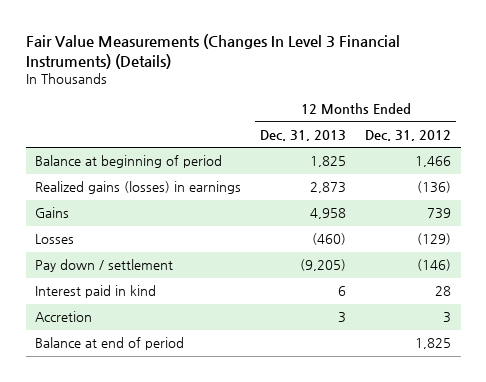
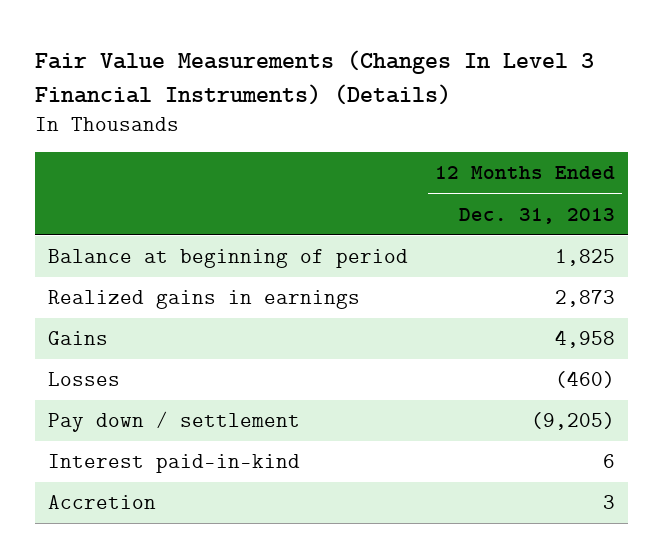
- | 12 Months Ended Dec. 31, 2013 | 12 Months Ended Dec. 31, 2012
+ | 12 Months Ended Dec. 31, 2013
- Realized gains (losses) in earnings | 2,873 | (136)
+ Realized gains in earnings | 2,873
- Interest paid in kind | 6 | 28
+ Interest paid-in-kind | 6
- Balance at end of period | | 1,825

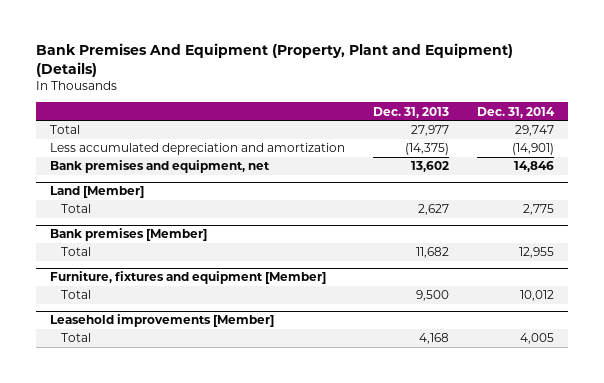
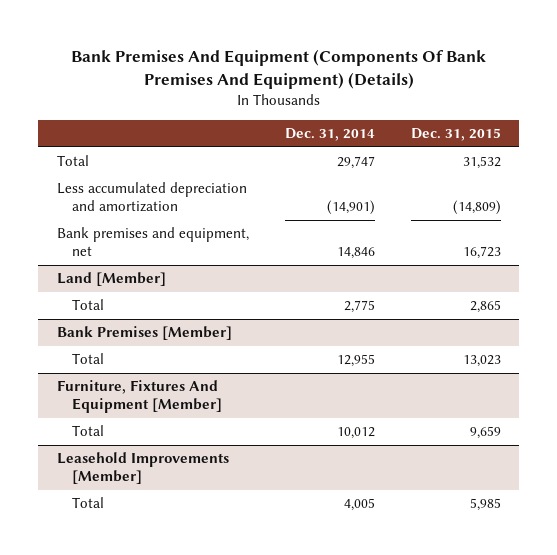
- Bank Premises And Equipment (Property, Plant and Equipment) (Details)
+ Bank Premises And Equipment (Components Of Bank Premises And Equipment) (Details)
- | Dec. 31, 2013 | Dec. 31, 2014
+ | Dec. 31, 2014 | Dec. 31, 2015
- Bank premises [Member]
+ Bank Premises [Member]
- Furniture, fixtures and equipment [Member]
+ Furniture, Fixtures And Equipment [Member]
- Leasehold improvements [Member]
+ Leasehold Improvements [Member]

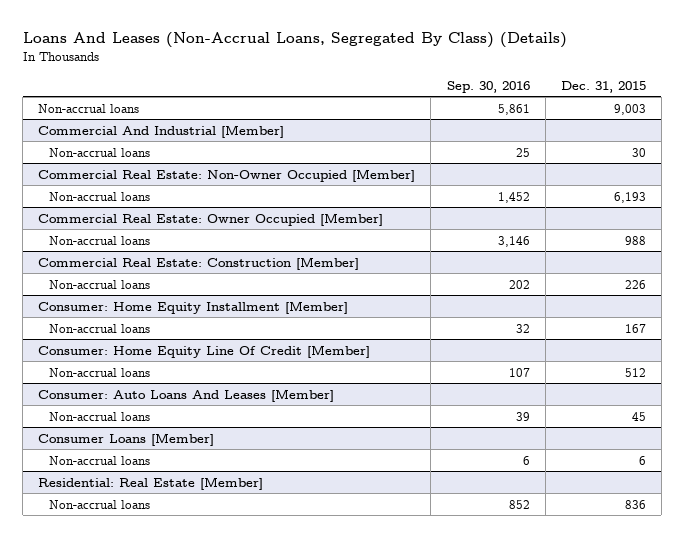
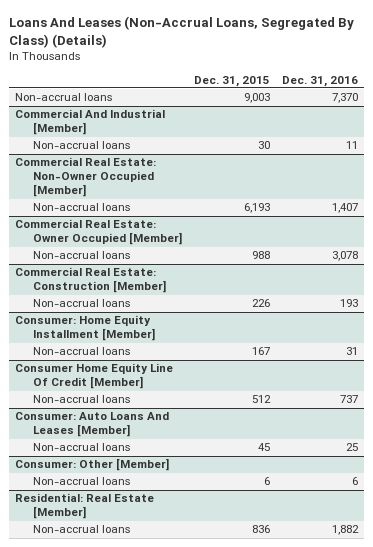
- | Sep. 30, 2016 | Dec. 31, 2015
+ | Dec. 31, 2015 | Dec. 31, 2016
- Consumer: Home Equity Line Of Credit [Member]
+ Consumer Home Equity Line Of Credit [Member]
- Consumer Loans [Member]
+ Consumer: Other [Member]

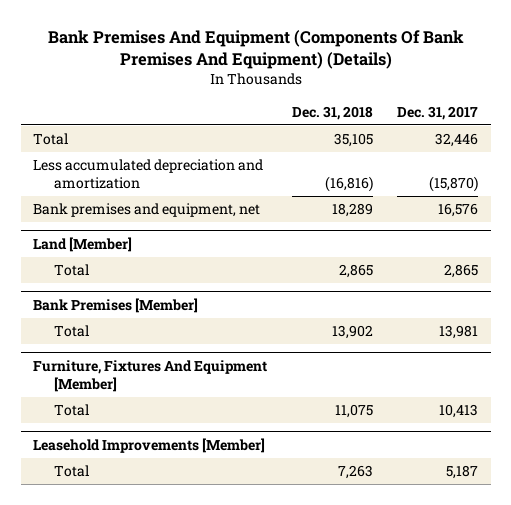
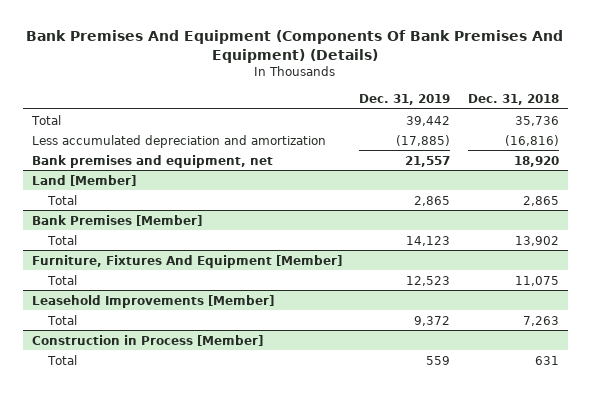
- | Dec. 31, 2018 | Dec. 31, 2017
+ | Dec. 31, 2019 | Dec. 31, 2018
- Total | 35,105 | 32,446
+ Total | 39,442 | 35,736
- Bank premises and equipment, net | 18,289 | 16,576
+ Bank premises and equipment, net | 21,557 | 18,920
+ Construction in Process [Member]
+ Total | 559 | 631

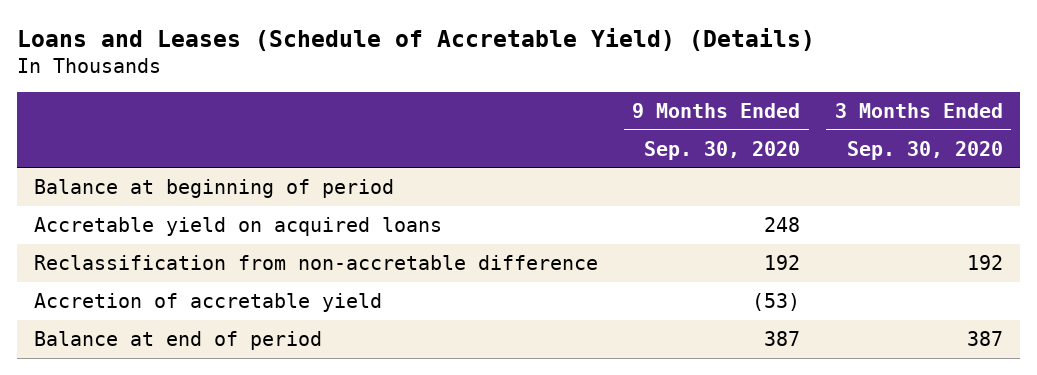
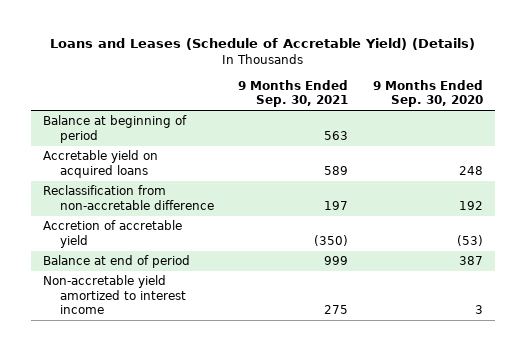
- | 9 Months Ended Sep. 30, 2020 | 3 Months Ended Sep. 30, 2020
+ | 9 Months Ended Sep. 30, 2021 | 9 Months Ended Sep. 30, 2020
+ Non-accretable yield amortized to interest income | 275 | 3

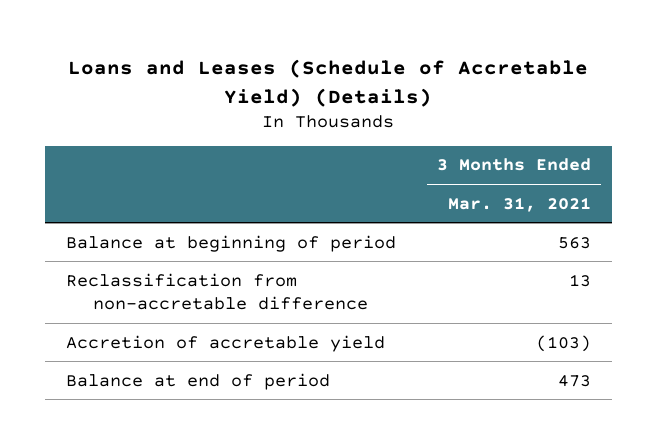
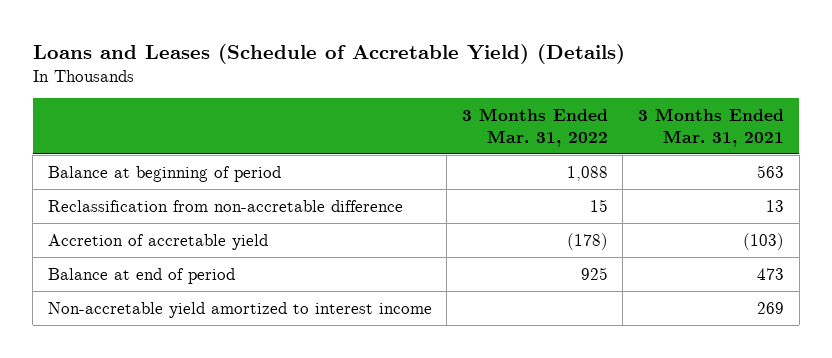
- | 3 Months Ended Mar. 31, 2021
+ | 3 Months Ended Mar. 31, 2022 | 3 Months Ended Mar. 31, 2021
+ Non-accretable yield amortized to interest income | | 269

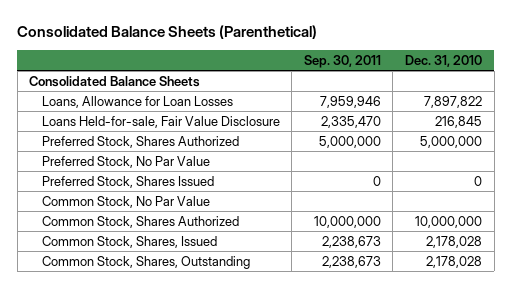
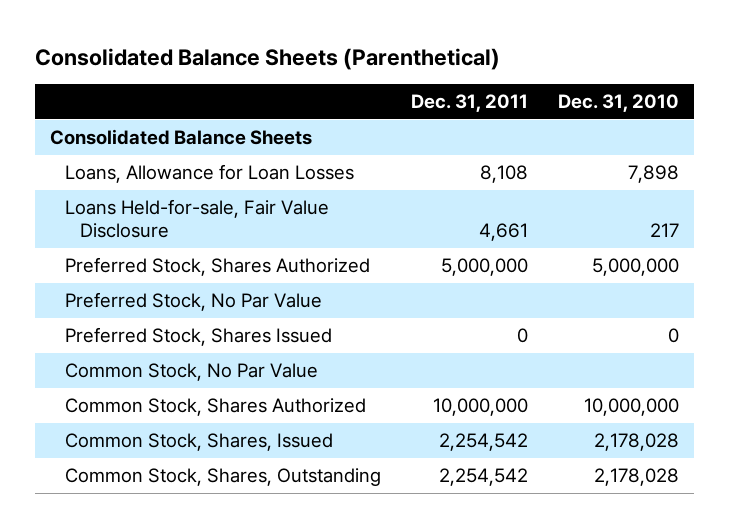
- | Sep. 30, 2011 | Dec. 31, 2010
+ | Dec. 31, 2011 | Dec. 31, 2010
- Loans, Allowance for Loan Losses | 7,959,946 | 7,897,822
- Loans Held-for-sale, Fair Value Disclosure | 2,335,470 | 216,845
+ Loans, Allowance for Loan Losses | 8,108 | 7,898
+ Loans Held-for-sale, Fair Value Disclosure | 4,661 | 217

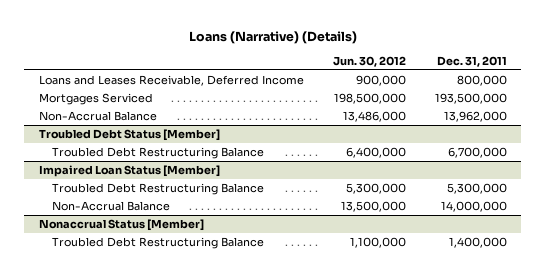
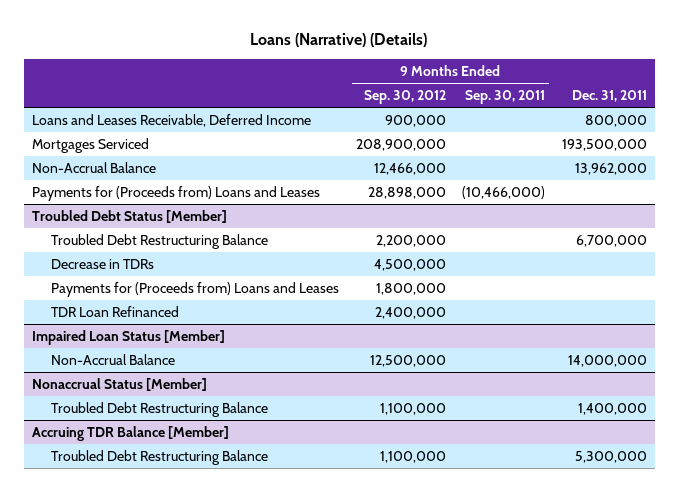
- | Jun. 30, 2012 | Dec. 31, 2011
+ | 9 Months Ended Sep. 30, 2012 | 9 Months Ended Sep. 30, 2011 | Dec. 31, 2011
+ Payments for (Proceeds from) Loans and Leases | 28,898,000 | (10,466,000) |
@ Troubled Debt Status [Member]
+ Decrease in TDRs | 4,500,000 | |
+ Payments for (Proceeds from) Loans and Leases | 1,800,000 | |
+ TDR Loan Refinanced | 2,400,000 | |
@ Impaired Loan Status [Member]
- Troubled Debt Restructuring Balance | 5,300,000 | 5,300,000
+ Accruing TDR Balance [Member]
+ Troubled Debt Restructuring Balance | 1,100,000 | | 5,300,000

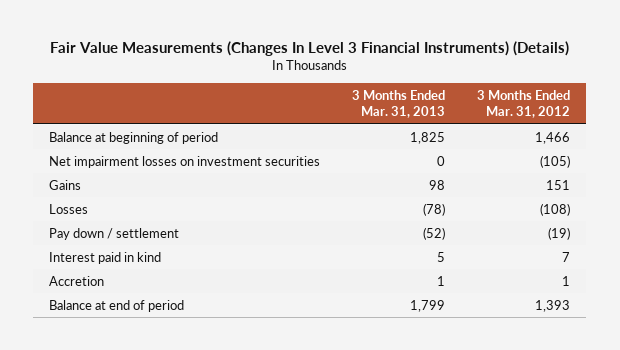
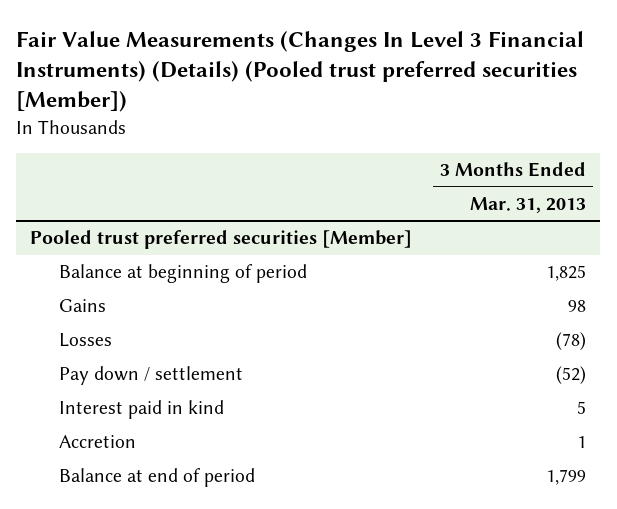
- Fair Value Measurements (Changes In Level 3 Financial Instruments) (Details)
+ Fair Value Measurements (Changes In Level 3 Financial Instruments) (Details) (Pooled trust preferred securities [Member])
- | 3 Months Ended Mar. 31, 2013 | 3 Months Ended Mar. 31, 2012
+ | 3 Months Ended Mar. 31, 2013
+ Pooled trust preferred securities [Member]
- Net impairment losses on investment securities | 0 | (105)

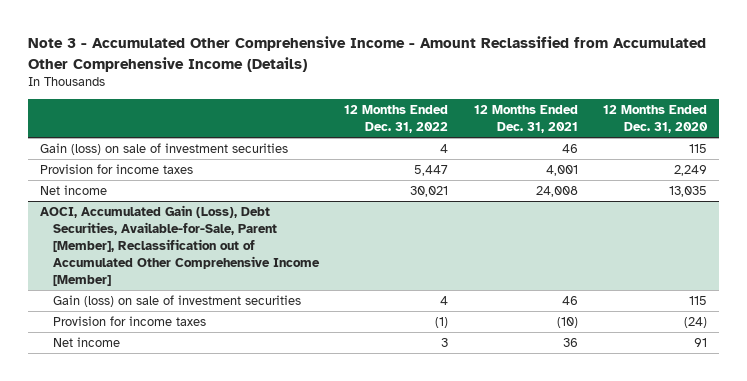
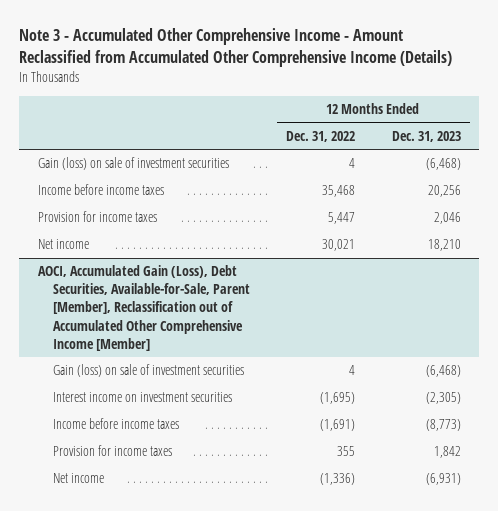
- | 12 Months Ended Dec. 31, 2022 | 12 Months Ended Dec. 31, 2021 | 12 Months Ended Dec. 31, 2020
+ | 12 Months Ended Dec. 31, 2022 | 12 Months Ended Dec. 31, 2023
+ Income before income taxes | 35,468 | 20,256
@ AOCI, Accumulated Gain (Loss), Debt Securities, Available-for-Sale, Parent [Member], Reclassification out of Accumulated Other Comprehensive Income [Member]
- Provision for income taxes | (1) | (10) | (24)
- Net income | 3 | 36 | 91
+ Interest income on investment securities | (1,695) | (2,305)
+ Income before income taxes | (1,691) | (8,773)
+ Provision for income taxes | 355 | 1,842
+ Net income | (1,336) | (6,931)

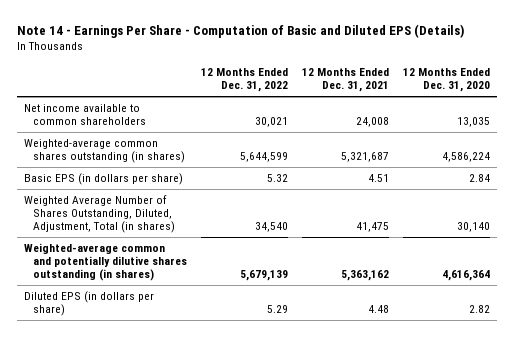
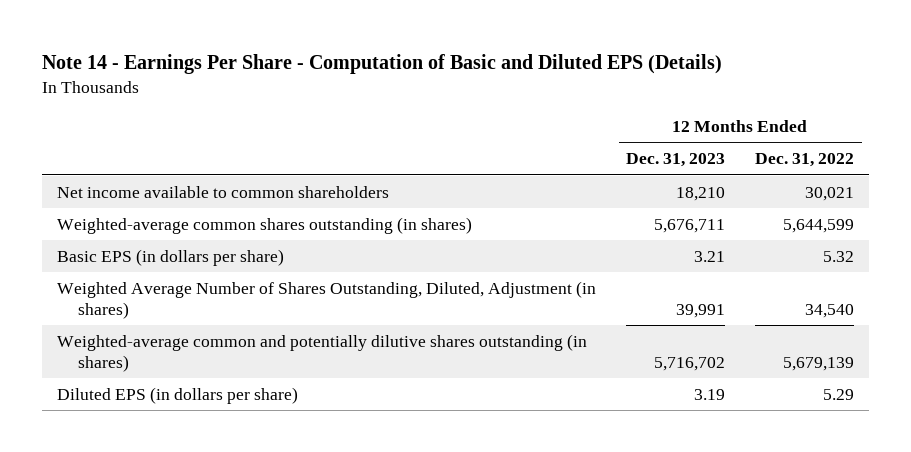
- | 12 Months Ended Dec. 31, 2022 | 12 Months Ended Dec. 31, 2021 | 12 Months Ended Dec. 31, 2020
+ | 12 Months Ended Dec. 31, 2023 | 12 Months Ended Dec. 31, 2022
- Weighted Average Number of Shares Outstanding, Diluted, Adjustment, Total (in shares) | 34,540 | 41,475 | 30,140
+ Weighted Average Number of Shares Outstanding, Diluted, Adjustment (in shares) | 39,991 | 34,540

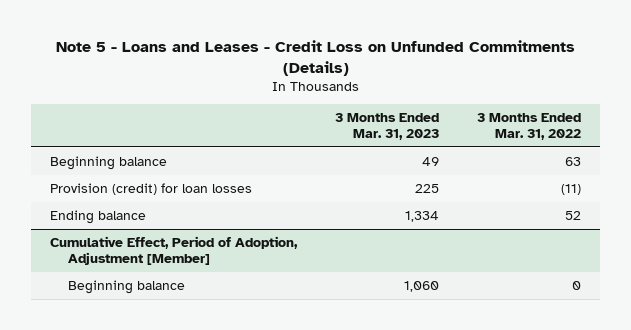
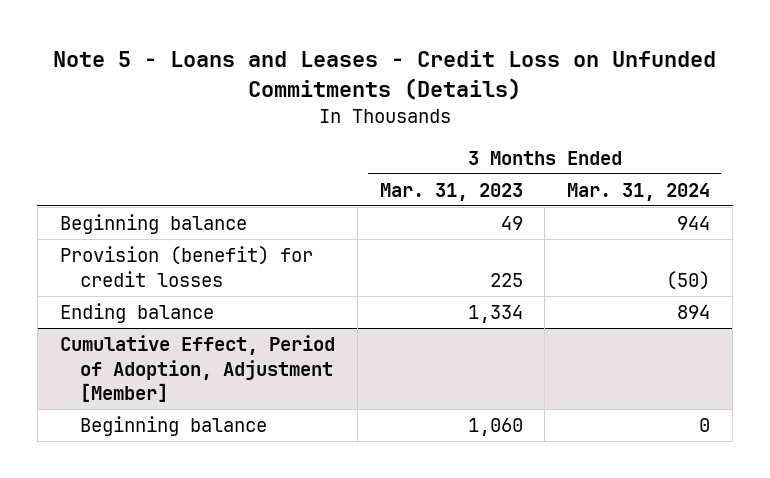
- | 3 Months Ended Mar. 31, 2023 | 3 Months Ended Mar. 31, 2022
+ | 3 Months Ended Mar. 31, 2023 | 3 Months Ended Mar. 31, 2024
- Provision (credit) for loan losses | 225 | (11)
+ Provision (benefit) for credit losses | 225 | (50)

